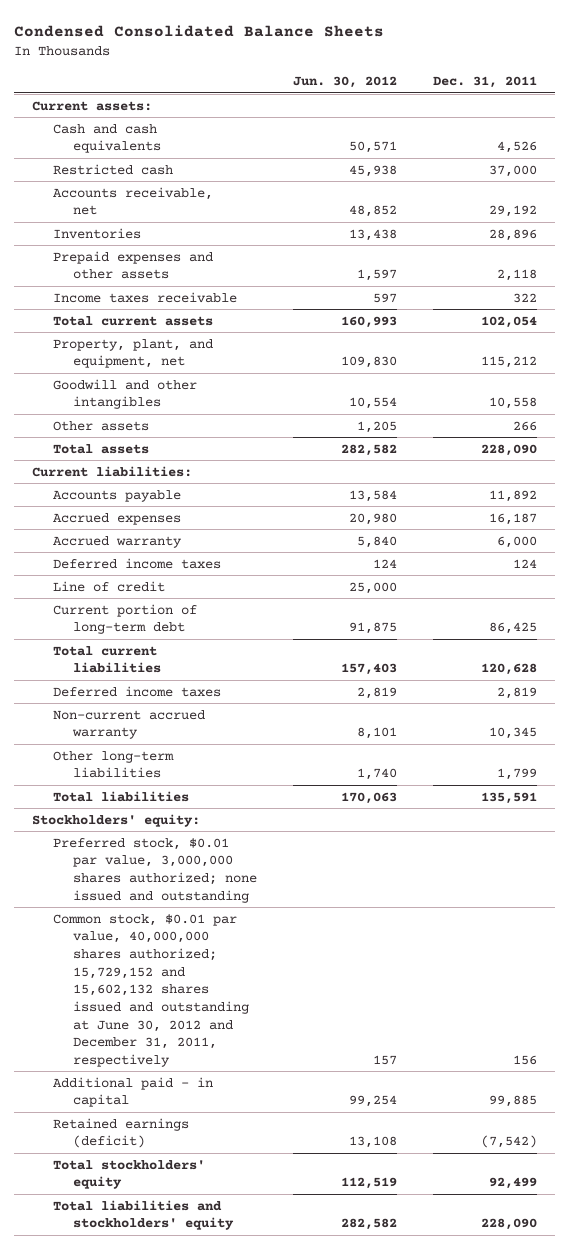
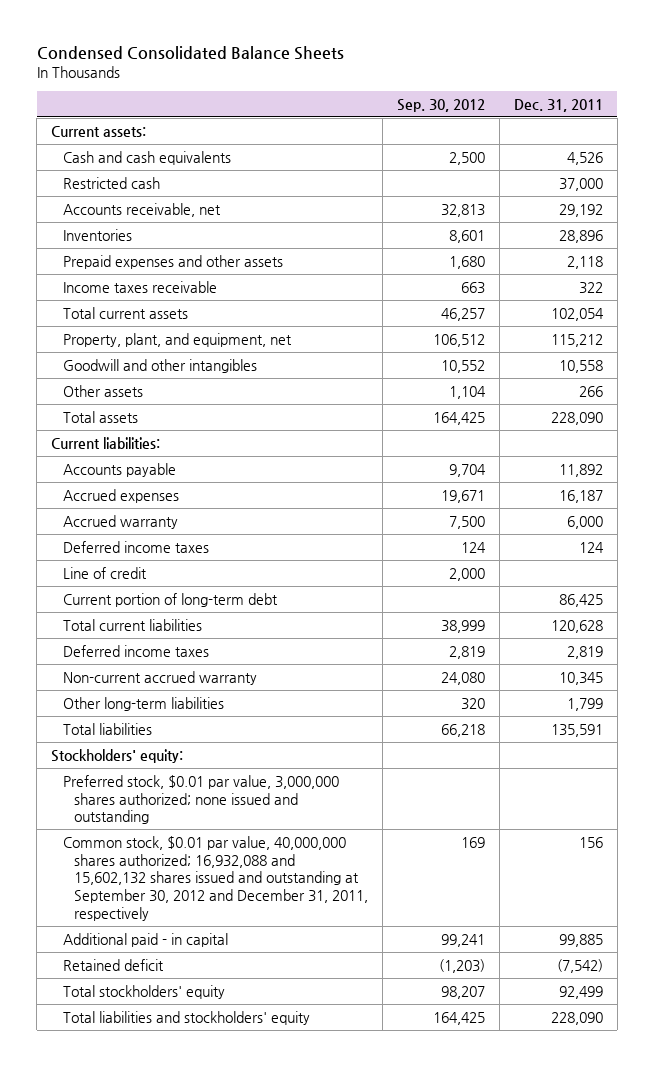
- | Jun. 30, 2012 | Dec. 31, 2011
+ | Sep. 30, 2012 | Dec. 31, 2011
- Common stock, $0.01 par value, 40,000,000 shares authorized; 15,729,152 and 15,602,132 shares issued and outstanding at June 30, 2012 and December 31, 2011, respectively | 157 | 156
+ Common stock, $0.01 par value, 40,000,000 shares authorized; 16,932,088 and 15,602,132 shares issued and outstanding at September 30, 2012 and December 31, 2011, respectively | 169 | 156
- Retained earnings (deficit) | 13,108 | (7,542)
+ Retained deficit | (1,203) | (7,542)

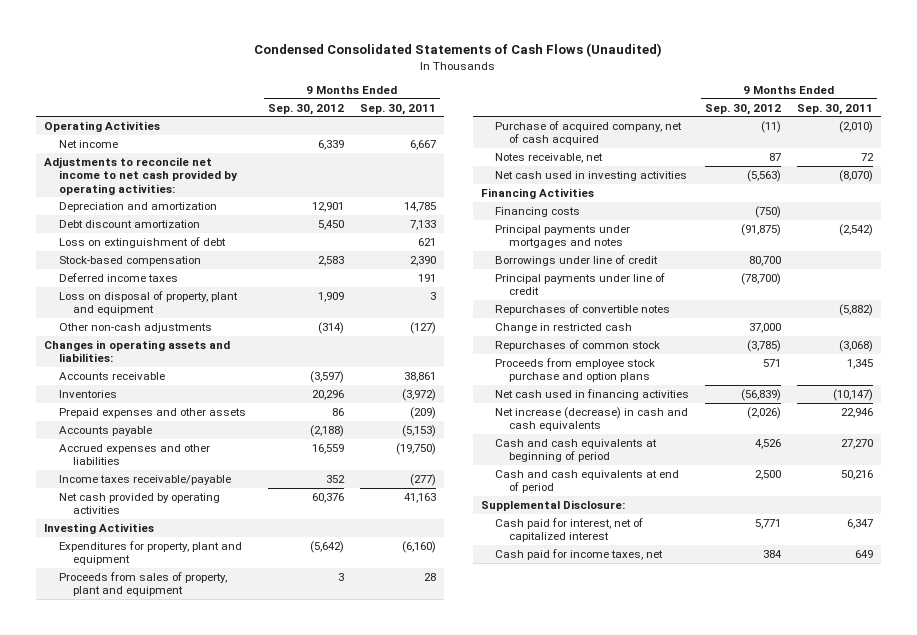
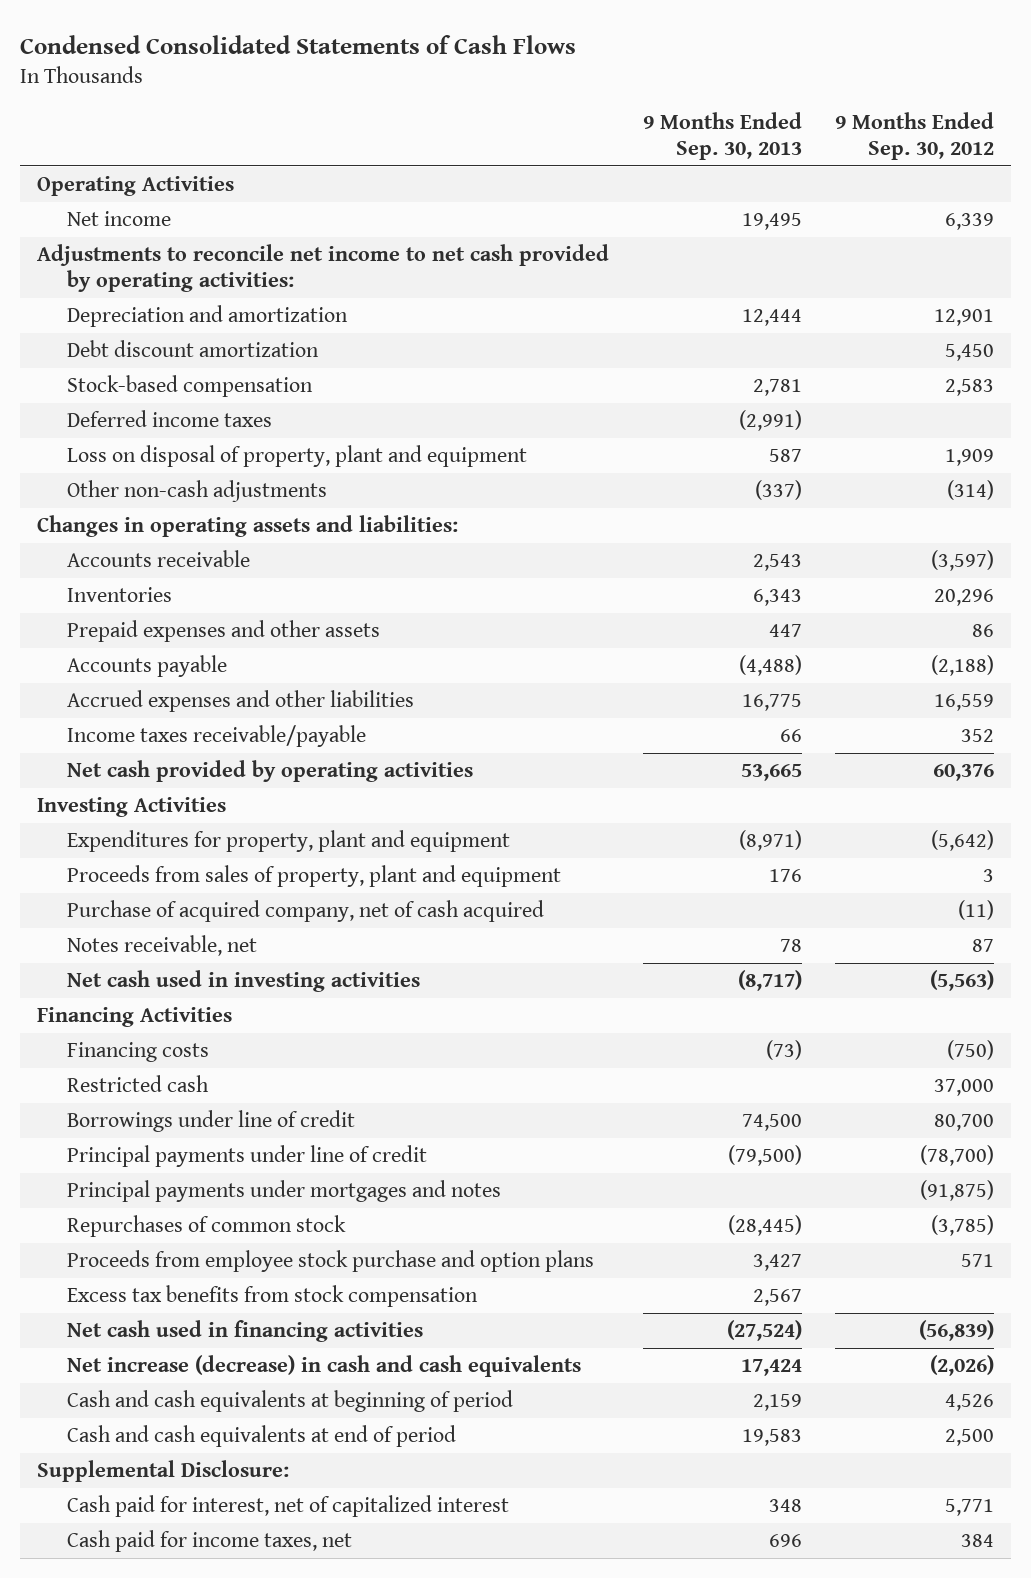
- Condensed Consolidated Statements of Cash Flows (Unaudited)
+ Condensed Consolidated Statements of Cash Flows
- | 9 Months Ended Sep. 30, 2012 | 9 Months Ended Sep. 30, 2011
+ | 9 Months Ended Sep. 30, 2013 | 9 Months Ended Sep. 30, 2012
- Loss on extinguishment of debt | | 621
+ Restricted cash | | 37,000
- Repurchases of convertible notes | | (5,882)
- Change in restricted cash | 37,000 |
moved down: Principal payments under mortgages and notes | | (91,875)
+ Excess tax benefits from stock compensation | 2,567 |

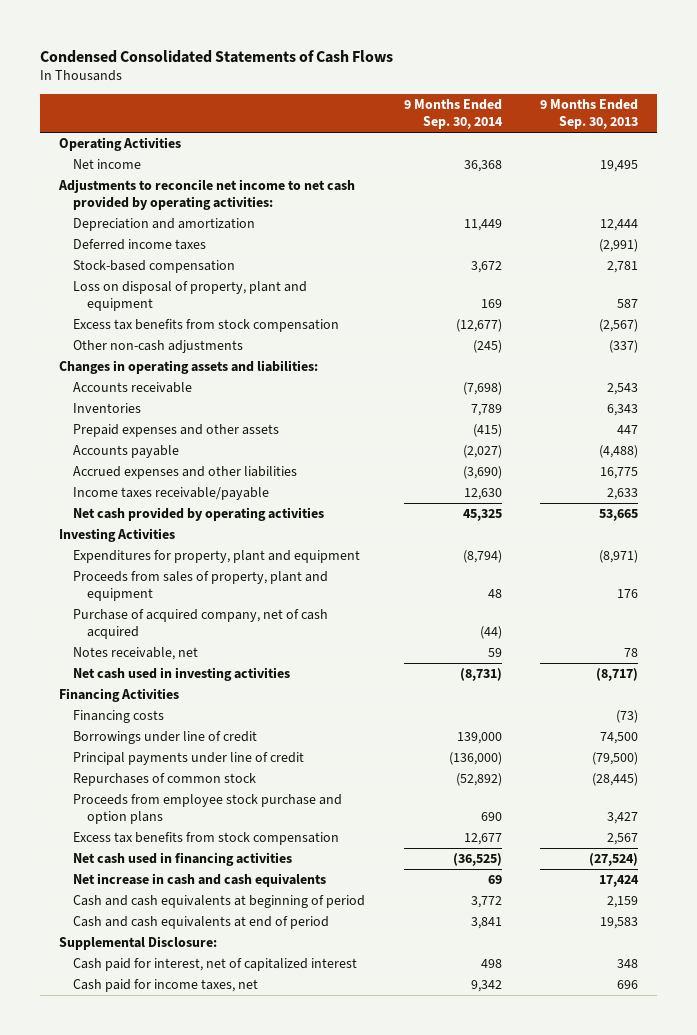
- | 9 Months Ended Sep. 30, 2013 | 9 Months Ended Sep. 30, 2012
+ | 9 Months Ended Sep. 30, 2014 | 9 Months Ended Sep. 30, 2013
- Debt discount amortization | | 5,450
moved down: Stock-based compensation | 3,672 | 2,781
+ Excess tax benefits from stock compensation | (12,677) | (2,567)
- Income taxes receivable/payable | 66 | 352
+ Income taxes receivable/payable | 12,630 | 2,633
- Restricted cash | | 37,000
- Principal payments under mortgages and notes | | (91,875)
- Net increase (decrease) in cash and cash equivalents | 17,424 | (2,026)
+ Net increase in cash and cash equivalents | 69 | 17,424

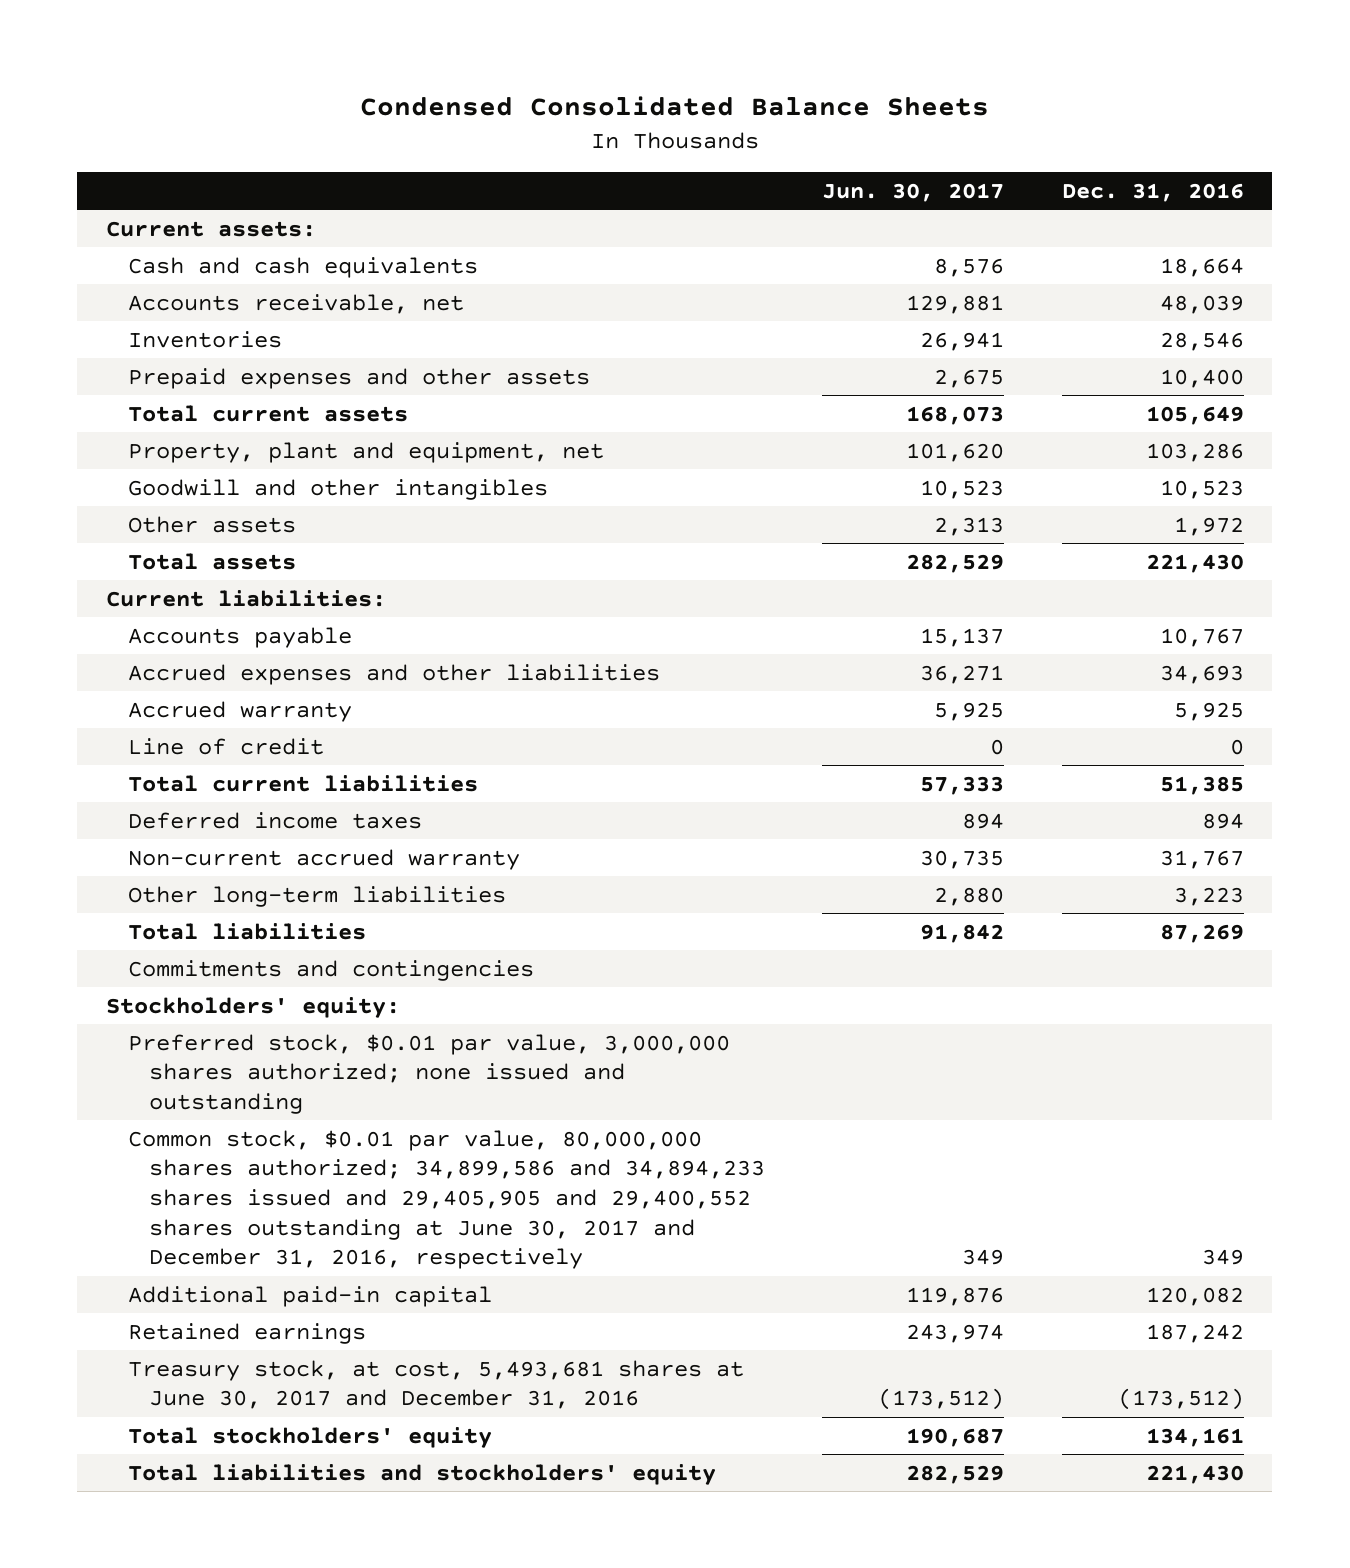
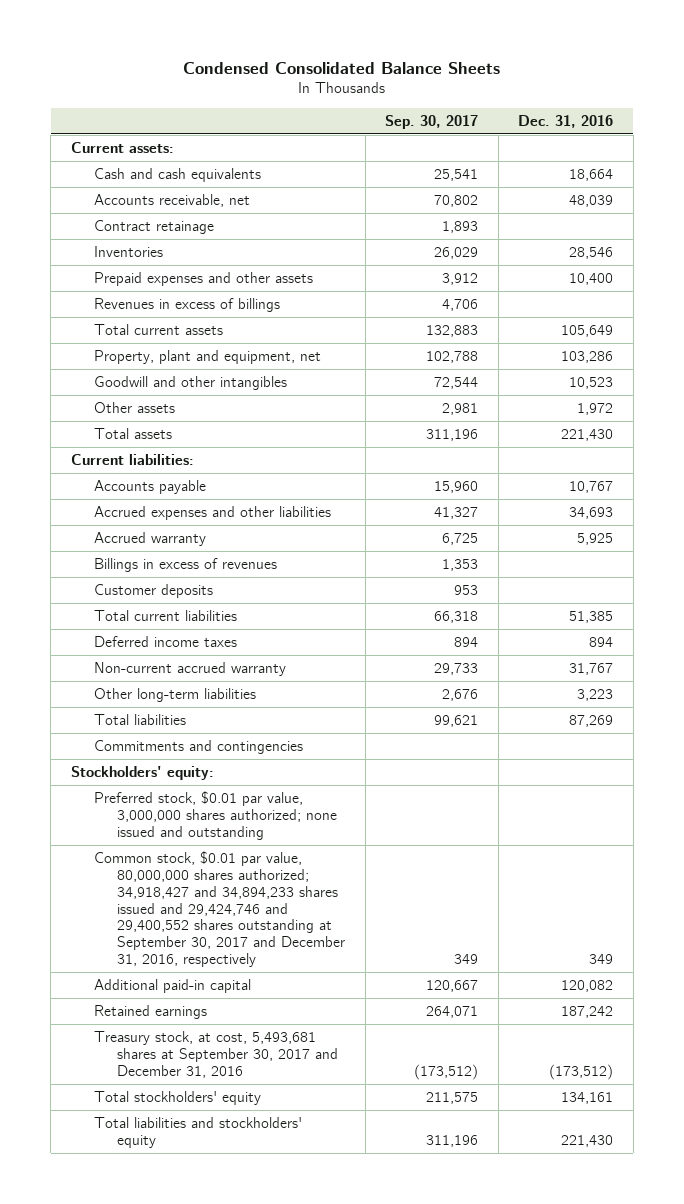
- | Jun. 30, 2017 | Dec. 31, 2016
+ | Sep. 30, 2017 | Dec. 31, 2016
+ Contract retainage | 1,893 |
+ Revenues in excess of billings | 4,706 |
- Line of credit | 0 | 0
+ Billings in excess of revenues | 1,353 |
+ Customer deposits | 953 |
- Common stock, $0.01 par value, 80,000,000 shares authorized; 34,899,586 and 34,894,233 shares issued and 29,405,905 and 29,400,552 shares outstanding at June 30, 2017 and December 31, 2016, respectively | 349 | 349
+ Common stock, $0.01 par value, 80,000,000 shares authorized; 34,918,427 and 34,894,233 shares issued and 29,424,746 and 29,400,552 shares outstanding at September 30, 2017 and December 31, 2016, respectively | 349 | 349
- Treasury stock, at cost, 5,493,681 shares at June 30, 2017 and December 31, 2016 | (173,512) | (173,512)
+ Treasury stock, at cost, 5,493,681 shares at September 30, 2017 and December 31, 2016 | (173,512) | (173,512)

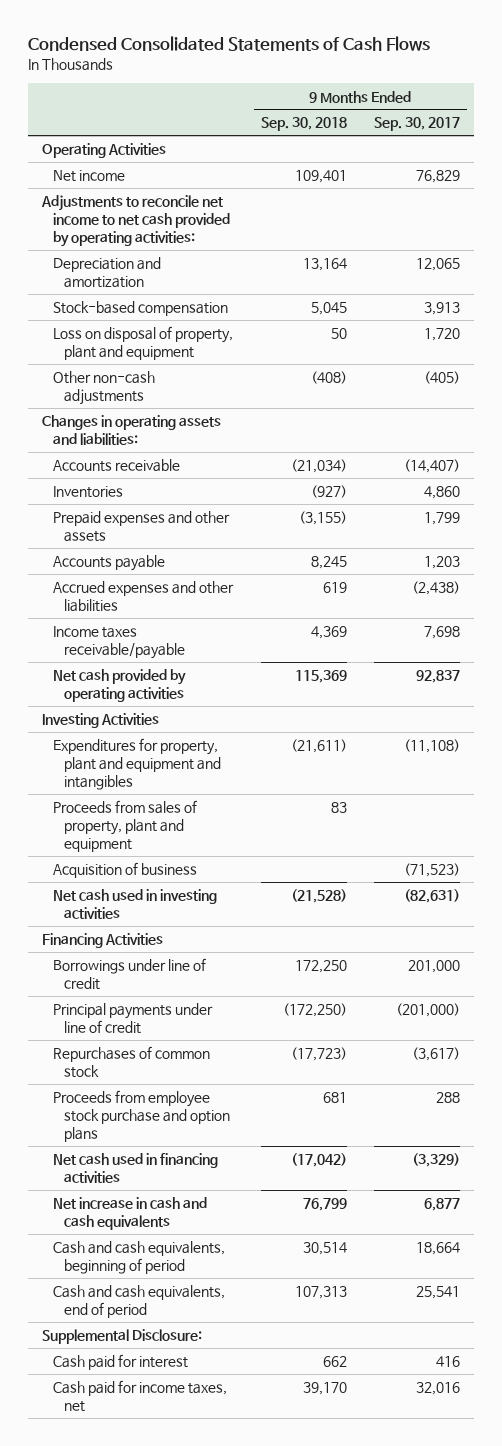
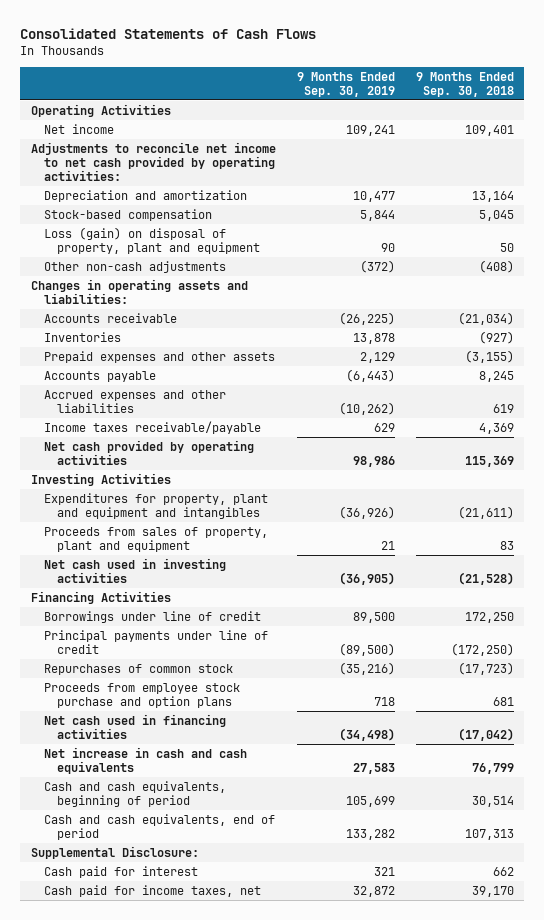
- Condensed Consolidated Statements of Cash Flows
+ Consolidated Statements of Cash Flows
- | 9 Months Ended Sep. 30, 2018 | 9 Months Ended Sep. 30, 2017
+ | 9 Months Ended Sep. 30, 2019 | 9 Months Ended Sep. 30, 2018
- Loss on disposal of property, plant and equipment | 50 | 1,720
+ Loss (gain) on disposal of property, plant and equipment | 90 | 50
- Acquisition of business | | (71,523)

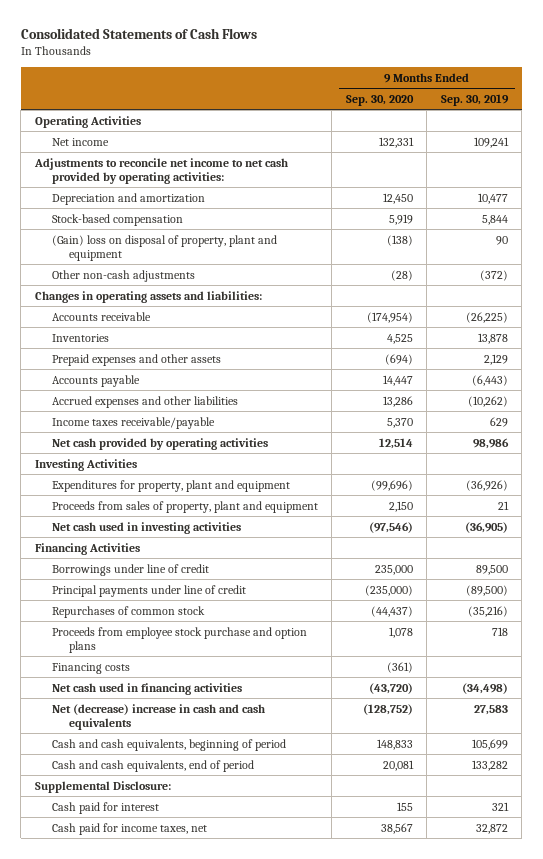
- | 9 Months Ended Sep. 30, 2019 | 9 Months Ended Sep. 30, 2018
+ | 9 Months Ended Sep. 30, 2020 | 9 Months Ended Sep. 30, 2019
- Loss (gain) on disposal of property, plant and equipment | 90 | 50
+ (Gain) loss on disposal of property, plant and equipment | (138) | 90
- Expenditures for property, plant and equipment and intangibles | (36,926) | (21,611)
+ Expenditures for property, plant and equipment | (99,696) | (36,926)
+ Financing costs | (361) |
- Net increase in cash and cash equivalents | 27,583 | 76,799
+ Net (decrease) increase in cash and cash equivalents | (128,752) | 27,583

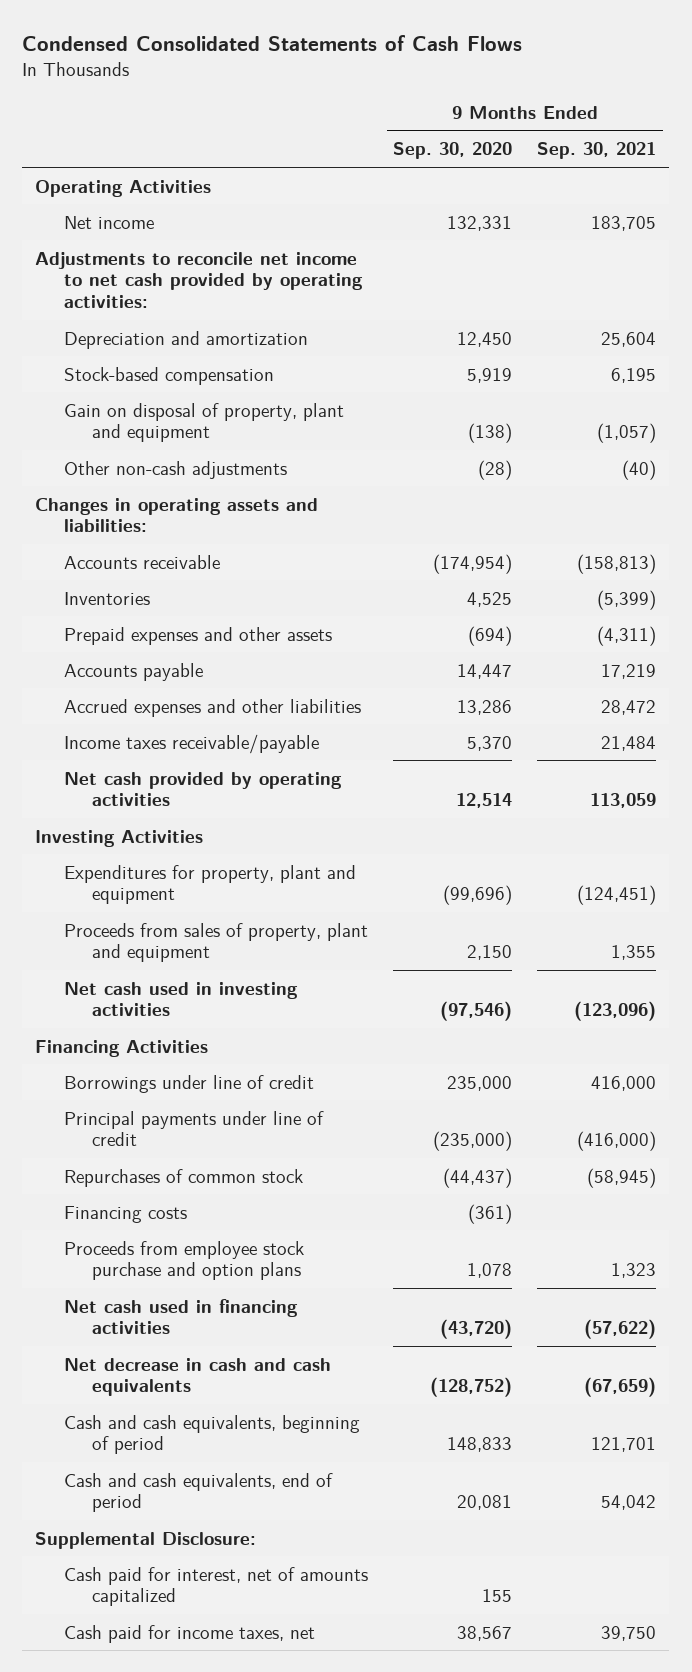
- Consolidated Statements of Cash Flows
+ Condensed Consolidated Statements of Cash Flows
- | 9 Months Ended Sep. 30, 2020 | 9 Months Ended Sep. 30, 2019
+ | 9 Months Ended Sep. 30, 2020 | 9 Months Ended Sep. 30, 2021
- (Gain) loss on disposal of property, plant and equipment | (138) | 90
+ Gain on disposal of property, plant and equipment | (138) | (1,057)
moved down: Proceeds from employee stock purchase and option plans | 1,078 | 1,323
- Net (decrease) increase in cash and cash equivalents | (128,752) | 27,583
+ Net decrease in cash and cash equivalents | (128,752) | (67,659)
- Cash paid for interest | 155 | 321
+ Cash paid for interest, net of amounts capitalized | 155 |

